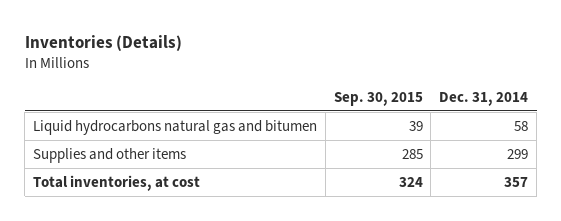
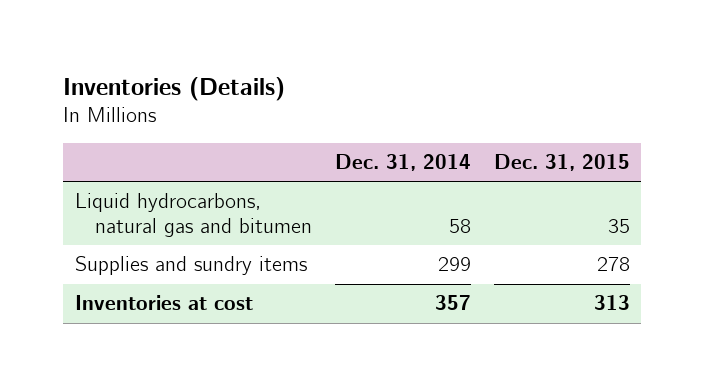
- | Sep. 30, 2015 | Dec. 31, 2014
+ | Dec. 31, 2014 | Dec. 31, 2015
- Liquid hydrocarbons natural gas and bitumen | 39 | 58
- Supplies and other items | 285 | 299
- Total inventories, at cost | 324 | 357
+ Liquid hydrocarbons, natural gas and bitumen | 58 | 35
+ Supplies and sundry items | 299 | 278
+ Inventories at cost | 357 | 313

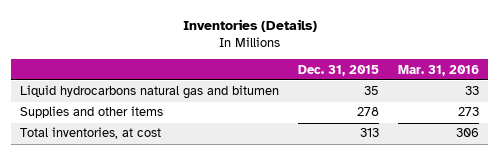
- | Dec. 31, 2014 | Dec. 31, 2015
+ | Dec. 31, 2015 | Mar. 31, 2016
- Liquid hydrocarbons, natural gas and bitumen | 58 | 35
- Supplies and sundry items | 299 | 278
- Inventories at cost | 357 | 313
+ Liquid hydrocarbons natural gas and bitumen | 35 | 33
+ Supplies and other items | 278 | 273
+ Total inventories, at cost | 313 | 306

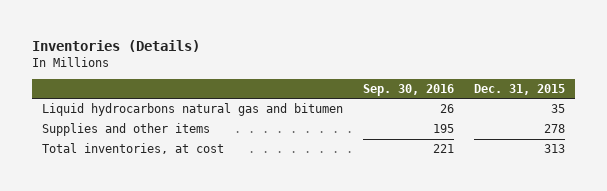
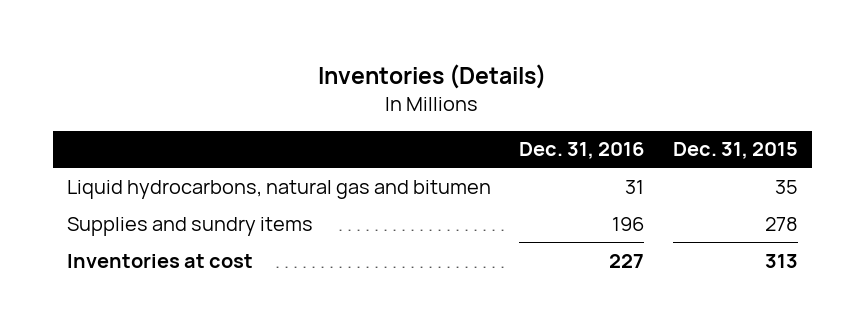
- | Sep. 30, 2016 | Dec. 31, 2015
+ | Dec. 31, 2016 | Dec. 31, 2015
- Liquid hydrocarbons natural gas and bitumen | 26 | 35
- Supplies and other items | 195 | 278
- Total inventories, at cost | 221 | 313
+ Liquid hydrocarbons, natural gas and bitumen | 31 | 35
+ Supplies and sundry items | 196 | 278
+ Inventories at cost | 227 | 313

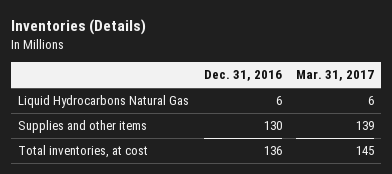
- | Dec. 31, 2016 | Dec. 31, 2015
+ | Dec. 31, 2016 | Mar. 31, 2017
- Liquid hydrocarbons, natural gas and bitumen | 31 | 35
- Supplies and sundry items | 196 | 278
- Inventories at cost | 227 | 313
+ Liquid Hydrocarbons Natural Gas | 6 | 6
+ Supplies and other items | 130 | 139
+ Total inventories, at cost | 136 | 145

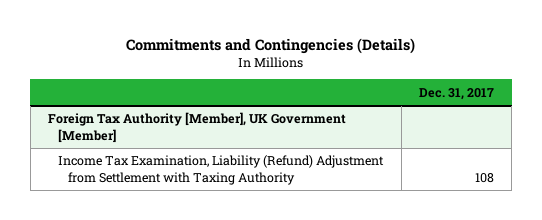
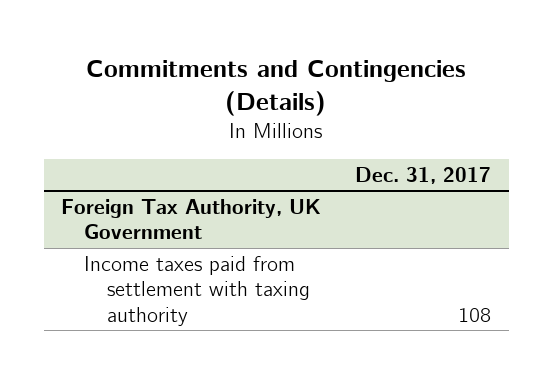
- Foreign Tax Authority [Member], UK Government [Member]
- Income Tax Examination, Liability (Refund) Adjustment from Settlement with Taxing Authority | 108
+ Foreign Tax Authority, UK Government
+ Income taxes paid from settlement with taxing authority | 108

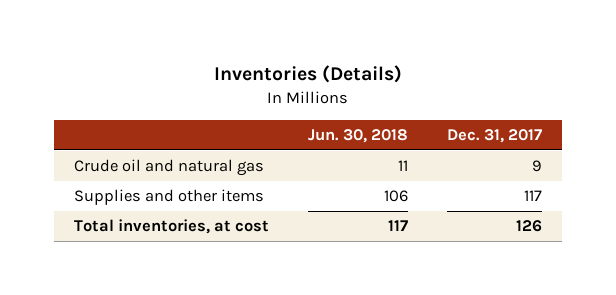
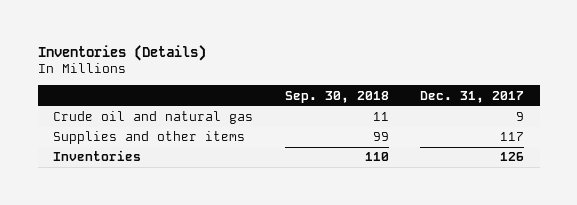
- | Jun. 30, 2018 | Dec. 31, 2017
+ | Sep. 30, 2018 | Dec. 31, 2017
- Total inventories, at cost | 117 | 126
+ Inventories | 110 | 126

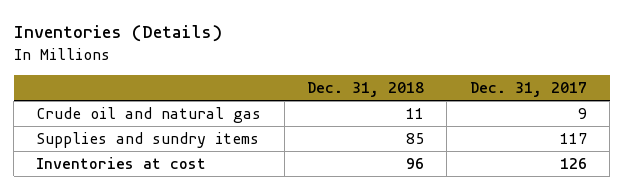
- | Sep. 30, 2018 | Dec. 31, 2017
+ | Dec. 31, 2018 | Dec. 31, 2017
- Supplies and other items | 99 | 117
- Inventories | 110 | 126
+ Supplies and sundry items | 85 | 117
+ Inventories at cost | 96 | 126

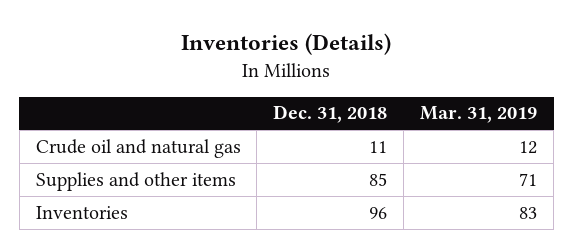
- | Dec. 31, 2018 | Dec. 31, 2017
+ | Dec. 31, 2018 | Mar. 31, 2019
- Supplies and sundry items | 85 | 117
- Inventories at cost | 96 | 126
+ Supplies and other items | 85 | 71
+ Inventories | 96 | 83

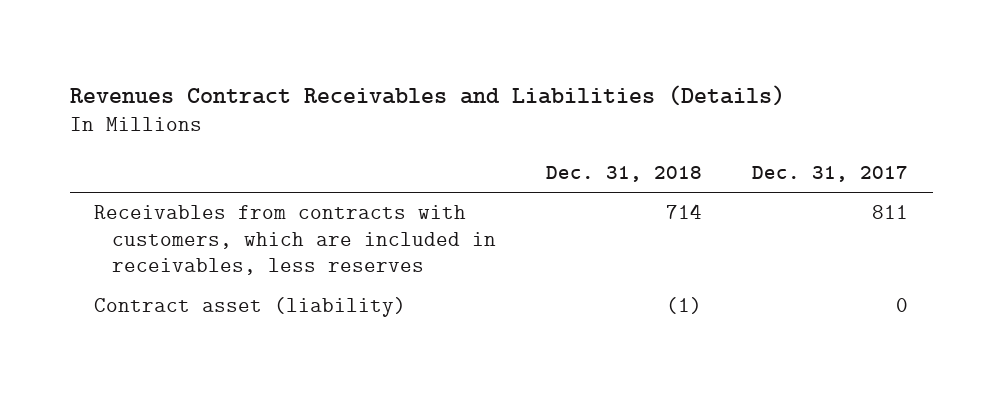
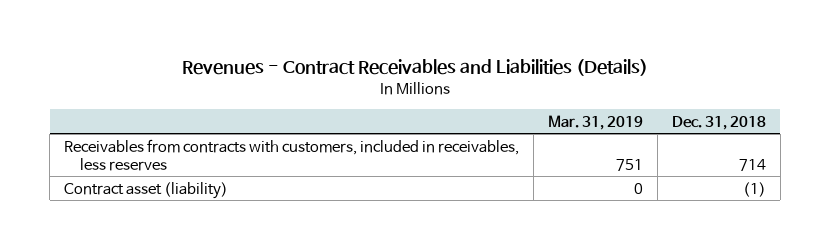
- Revenues Contract Receivables and Liabilities (Details)
+ Revenues - Contract Receivables and Liabilities (Details)
- | Dec. 31, 2018 | Dec. 31, 2017
+ | Mar. 31, 2019 | Dec. 31, 2018
- Receivables from contracts with customers, which are included in receivables, less reserves | 714 | 811
+ Receivables from contracts with customers, included in receivables, less reserves | 751 | 714

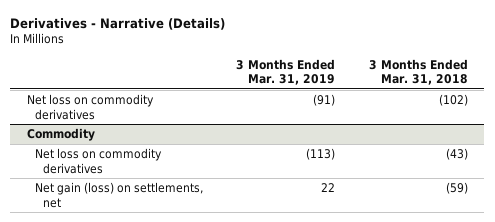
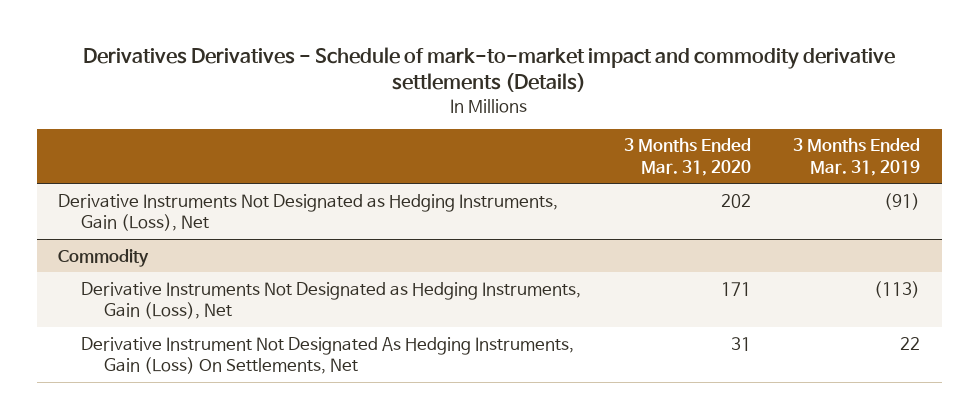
- Derivatives - Narrative (Details)
+ Derivatives Derivatives - Schedule of mark-to-market impact and commodity derivative settlements (Details)
- | 3 Months Ended Mar. 31, 2019 | 3 Months Ended Mar. 31, 2018
+ | 3 Months Ended Mar. 31, 2020 | 3 Months Ended Mar. 31, 2019
- Net loss on commodity derivatives | (91) | (102)
+ Derivative Instruments Not Designated as Hedging Instruments, Gain (Loss), Net | 202 | (91)
@ Commodity
- Net loss on commodity derivatives | (113) | (43)
- Net gain (loss) on settlements, net | 22 | (59)
+ Derivative Instruments Not Designated as Hedging Instruments, Gain (Loss), Net | 171 | (113)
+ Derivative Instrument Not Designated As Hedging Instruments, Gain (Loss) On Settlements, Net | 31 | 22

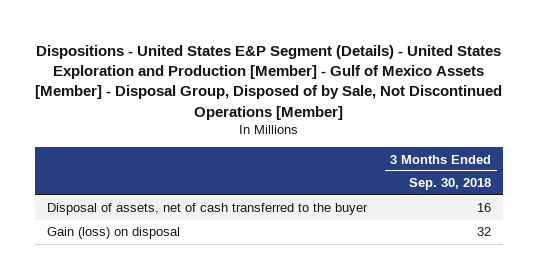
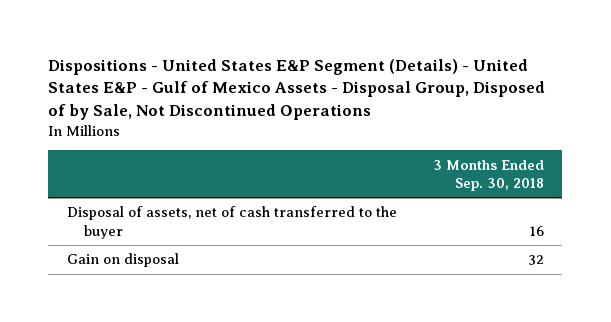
- Dispositions - United States E&P Segment (Details) - United States Exploration and Production [Member] - Gulf of Mexico Assets [Member] - Disposal Group, Disposed of by Sale, Not Discontinued Operations [Member]
+ Dispositions - United States E&P Segment (Details) - United States E&P - Gulf of Mexico Assets - Disposal Group, Disposed of by Sale, Not Discontinued Operations
- Gain (loss) on disposal | 32
+ Gain on disposal | 32

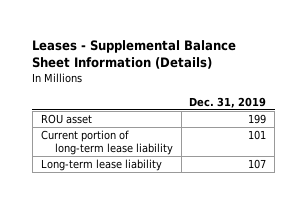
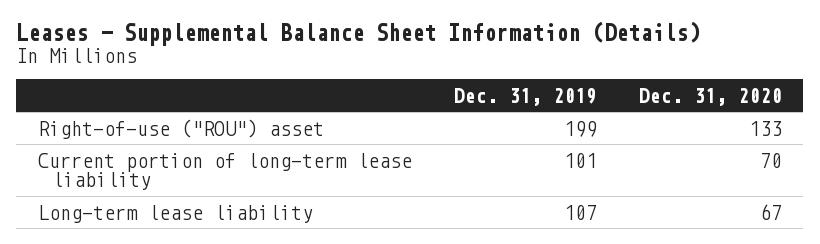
- | Dec. 31, 2019
+ | Dec. 31, 2019 | Dec. 31, 2020
- ROU asset | 199
+ Right-of-use ("ROU") asset | 199 | 133

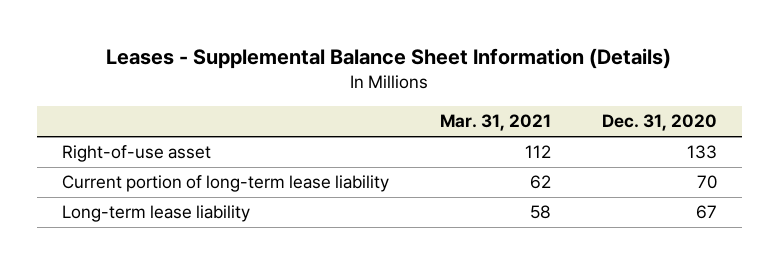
- | Dec. 31, 2019 | Dec. 31, 2020
+ | Mar. 31, 2021 | Dec. 31, 2020
- Right-of-use ("ROU") asset | 199 | 133
+ Right-of-use asset | 112 | 133

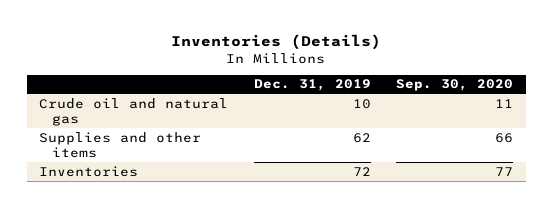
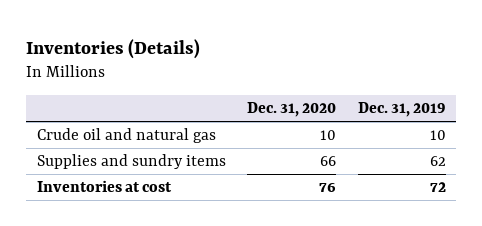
- | Dec. 31, 2019 | Sep. 30, 2020
+ | Dec. 31, 2020 | Dec. 31, 2019
- Supplies and other items | 62 | 66
- Inventories | 72 | 77
+ Supplies and sundry items | 66 | 62
+ Inventories at cost | 76 | 72

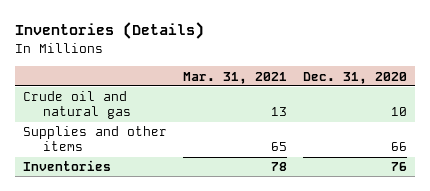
- | Dec. 31, 2020 | Dec. 31, 2019
+ | Mar. 31, 2021 | Dec. 31, 2020
- Supplies and sundry items | 66 | 62
- Inventories at cost | 76 | 72
+ Supplies and other items | 65 | 66
+ Inventories | 78 | 76

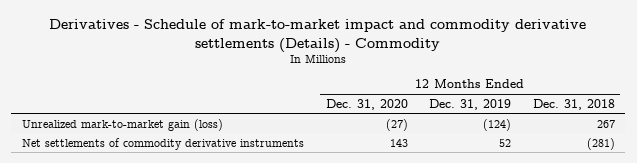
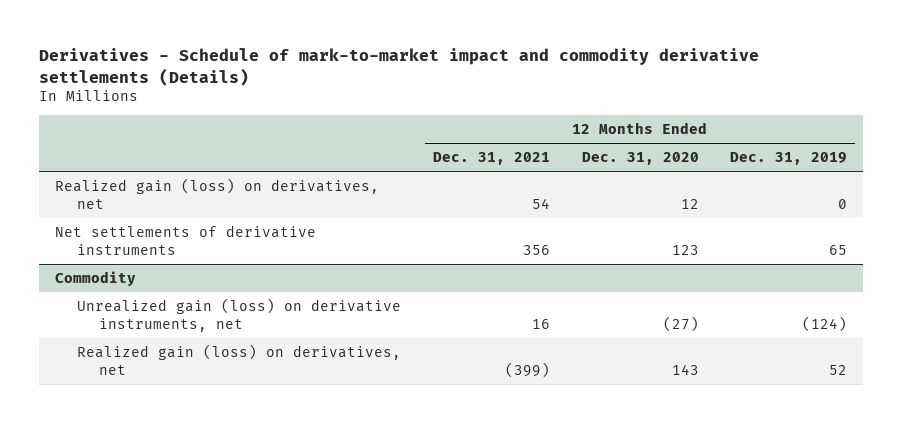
- Derivatives - Schedule of mark-to-market impact and commodity derivative settlements (Details) - Commodity
+ Derivatives - Schedule of mark-to-market impact and commodity derivative settlements (Details)
- | 12 Months Ended Dec. 31, 2020 | 12 Months Ended Dec. 31, 2019 | 12 Months Ended Dec. 31, 2018
+ | 12 Months Ended Dec. 31, 2021 | 12 Months Ended Dec. 31, 2020 | 12 Months Ended Dec. 31, 2019
- Unrealized mark-to-market gain (loss) | (27) | (124) | 267
- Net settlements of commodity derivative instruments | 143 | 52 | (281)
+ Realized gain (loss) on derivatives, net | 54 | 12 | 0
+ Net settlements of derivative instruments | 356 | 123 | 65
+ Commodity
+ Unrealized gain (loss) on derivative instruments, net | 16 | (27) | (124)
+ Realized gain (loss) on derivatives, net | (399) | 143 | 52

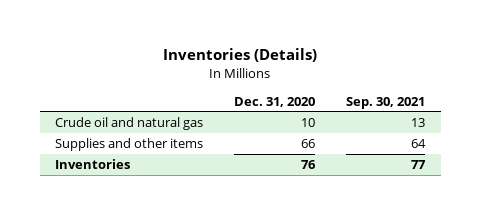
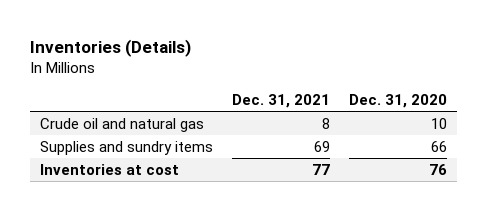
- | Dec. 31, 2020 | Sep. 30, 2021
+ | Dec. 31, 2021 | Dec. 31, 2020
- Supplies and other items | 66 | 64
- Inventories | 76 | 77
+ Supplies and sundry items | 69 | 66
+ Inventories at cost | 77 | 76

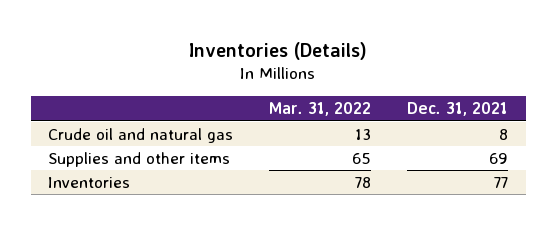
- | Dec. 31, 2021 | Dec. 31, 2020
+ | Mar. 31, 2022 | Dec. 31, 2021
- Supplies and sundry items | 69 | 66
- Inventories at cost | 77 | 76
+ Supplies and other items | 65 | 69
+ Inventories | 78 | 77

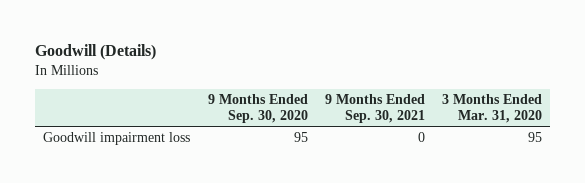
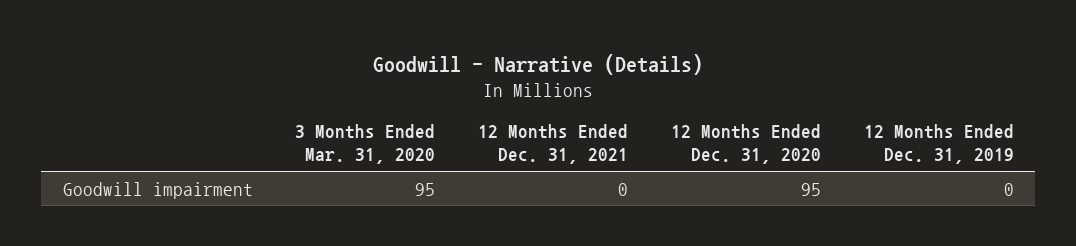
- Goodwill (Details)
+ Goodwill - Narrative (Details)
- | 9 Months Ended Sep. 30, 2020 | 9 Months Ended Sep. 30, 2021 | 3 Months Ended Mar. 31, 2020
+ | 3 Months Ended Mar. 31, 2020 | 12 Months Ended Dec. 31, 2021 | 12 Months Ended Dec. 31, 2020 | 12 Months Ended Dec. 31, 2019
- Goodwill impairment loss | 95 | 0 | 95
+ Goodwill impairment | 95 | 0 | 95 | 0

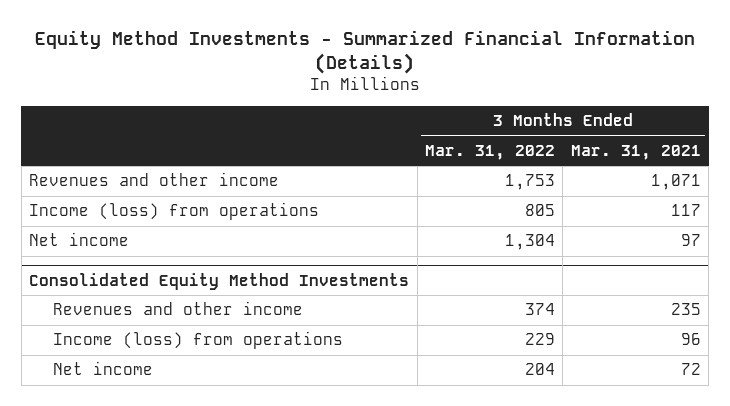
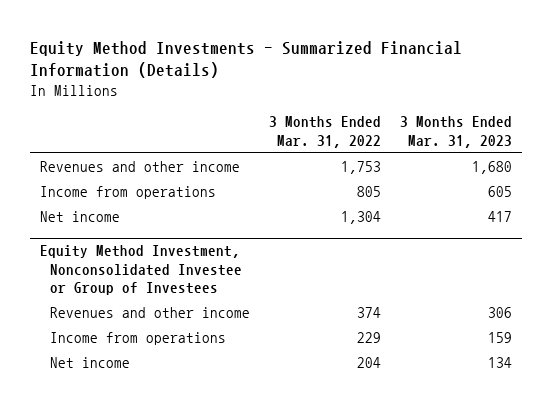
- | 3 Months Ended Mar. 31, 2022 | 3 Months Ended Mar. 31, 2021
+ | 3 Months Ended Mar. 31, 2022 | 3 Months Ended Mar. 31, 2023
- Income (loss) from operations | 805 | 117
+ Income from operations | 805 | 605
- Consolidated Equity Method Investments
+ Equity Method Investment, Nonconsolidated Investee or Group of Investees
- Income (loss) from operations | 229 | 96
+ Income from operations | 229 | 159

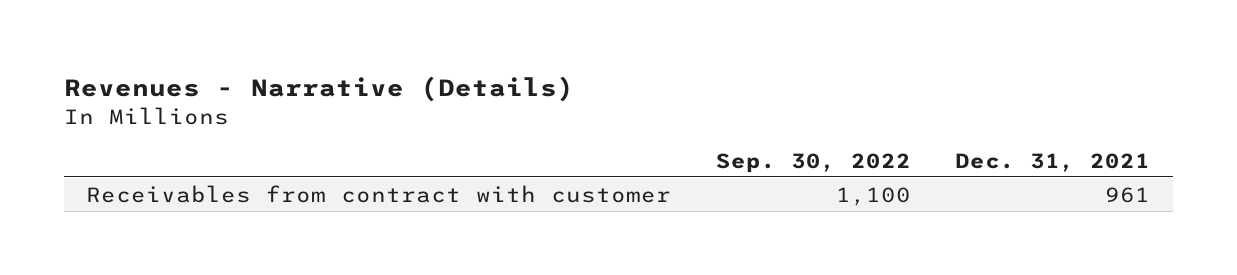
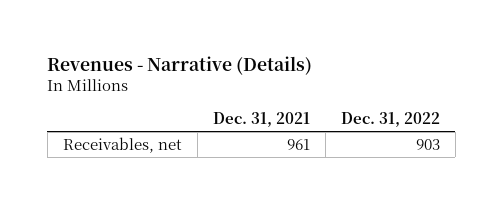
- | Sep. 30, 2022 | Dec. 31, 2021
+ | Dec. 31, 2021 | Dec. 31, 2022
- Receivables from contract with customer | 1,100 | 961
+ Receivables, net | 961 | 903

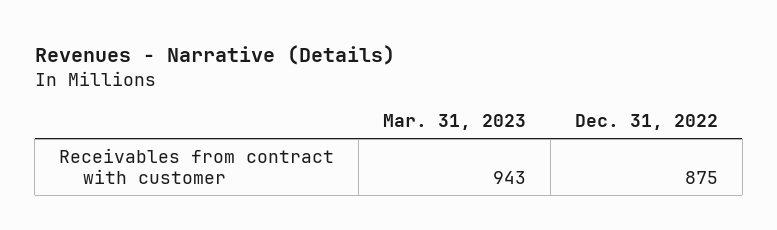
- | Dec. 31, 2021 | Dec. 31, 2022
+ | Mar. 31, 2023 | Dec. 31, 2022
- Receivables, net | 961 | 903
+ Receivables from contract with customer | 943 | 875

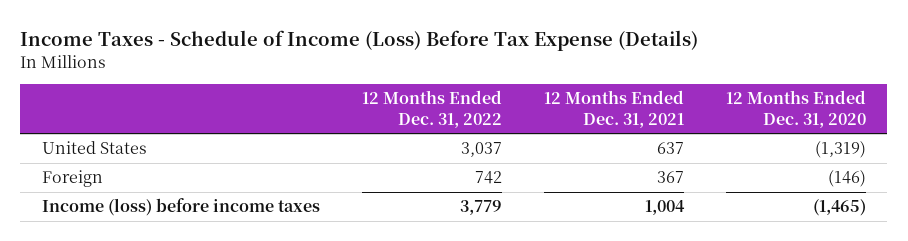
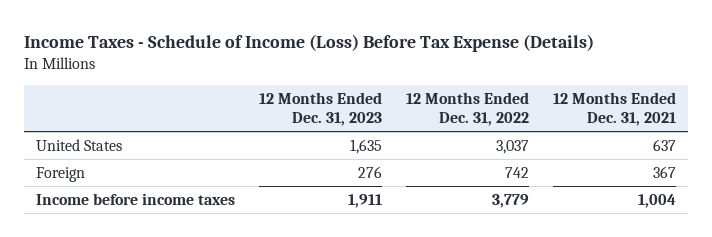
- | 12 Months Ended Dec. 31, 2022 | 12 Months Ended Dec. 31, 2021 | 12 Months Ended Dec. 31, 2020
+ | 12 Months Ended Dec. 31, 2023 | 12 Months Ended Dec. 31, 2022 | 12 Months Ended Dec. 31, 2021
- Income (loss) before income taxes | 3,779 | 1,004 | (1,465)
+ Income before income taxes | 1,911 | 3,779 | 1,004

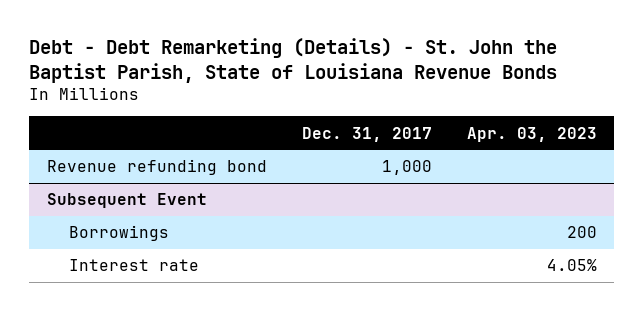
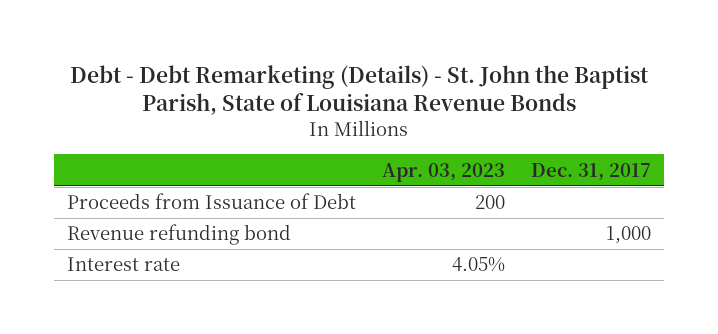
- | Dec. 31, 2017 | Apr. 03, 2023
+ | Apr. 03, 2023 | Dec. 31, 2017
+ Proceeds from Issuance of Debt | 200 |
- Subsequent Event
- Borrowings | | 200

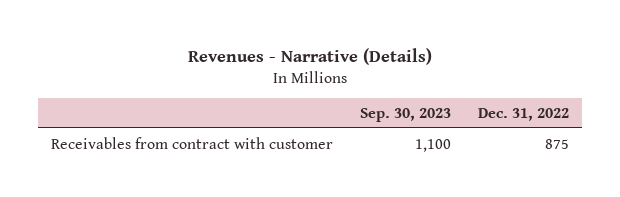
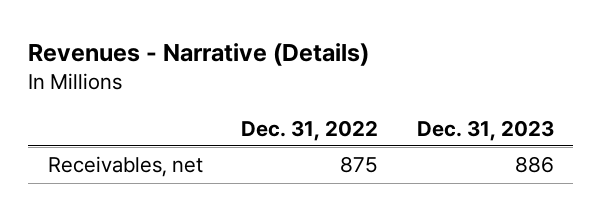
- | Sep. 30, 2023 | Dec. 31, 2022
+ | Dec. 31, 2022 | Dec. 31, 2023
- Receivables from contract with customer | 1,100 | 875
+ Receivables, net | 875 | 886

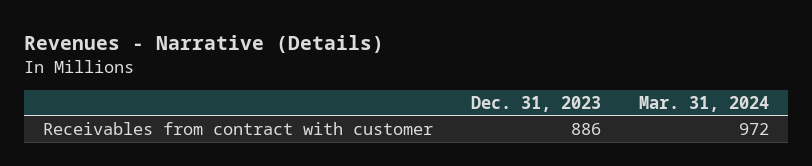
- | Dec. 31, 2022 | Dec. 31, 2023
+ | Dec. 31, 2023 | Mar. 31, 2024
- Receivables, net | 875 | 886
+ Receivables from contract with customer | 886 | 972

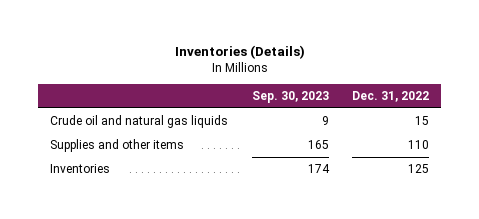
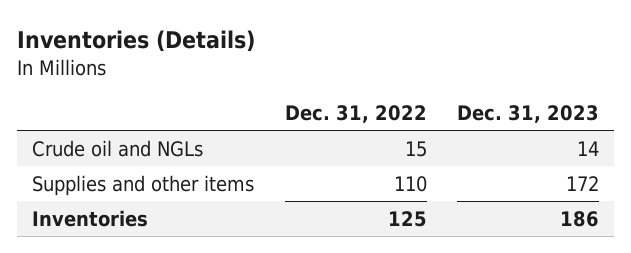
- | Sep. 30, 2023 | Dec. 31, 2022
+ | Dec. 31, 2022 | Dec. 31, 2023
- Crude oil and natural gas liquids | 9 | 15
+ Crude oil and NGLs | 15 | 14

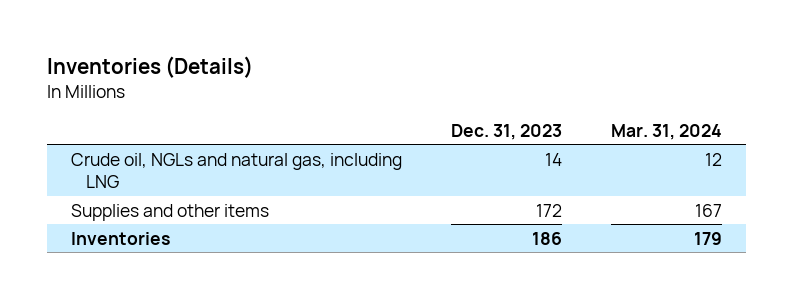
- | Dec. 31, 2022 | Dec. 31, 2023
+ | Dec. 31, 2023 | Mar. 31, 2024
- Crude oil and NGLs | 15 | 14
+ Crude oil, NGLs and natural gas, including LNG | 14 | 12

